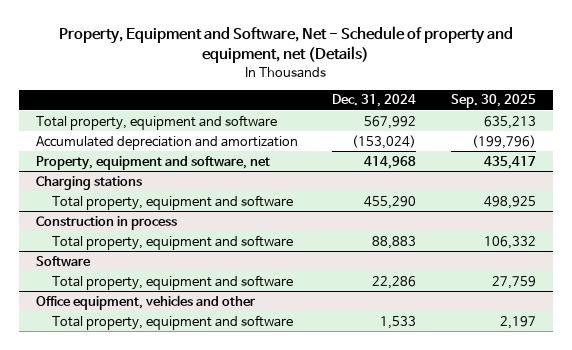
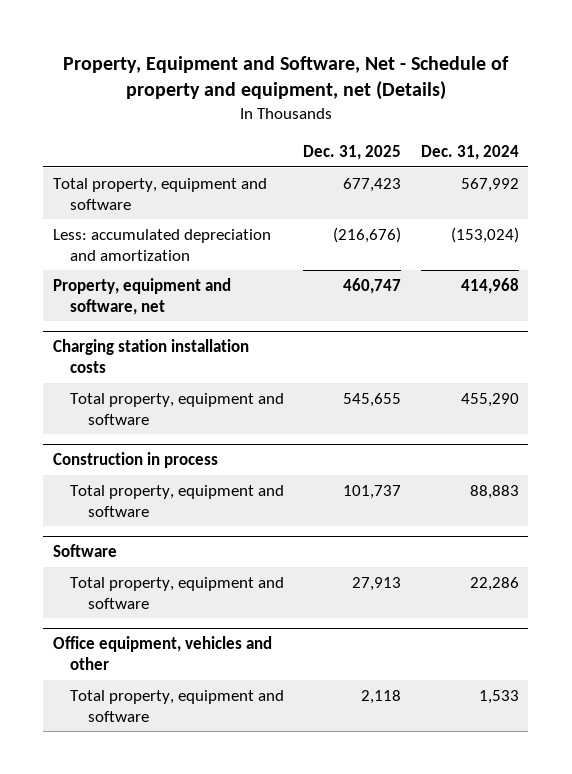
- | Dec. 31, 2024 | Sep. 30, 2025
+ | Dec. 31, 2025 | Dec. 31, 2024
- Accumulated depreciation and amortization | (153,024) | (199,796)
+ Less: accumulated depreciation and amortization | (216,676) | (153,024)
- Charging stations
+ Charging station installation costs

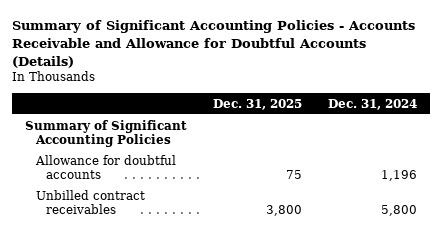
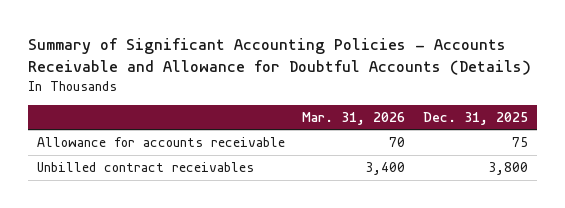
- | Dec. 31, 2025 | Dec. 31, 2024
+ | Mar. 31, 2026 | Dec. 31, 2025
- Summary of Significant Accounting Policies
- Allowance for doubtful accounts | 75 | 1,196
+ Allowance for accounts receivable | 70 | 75

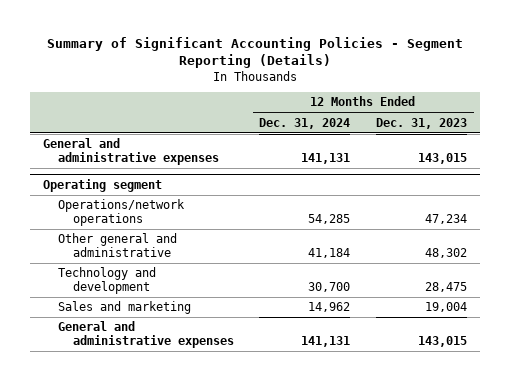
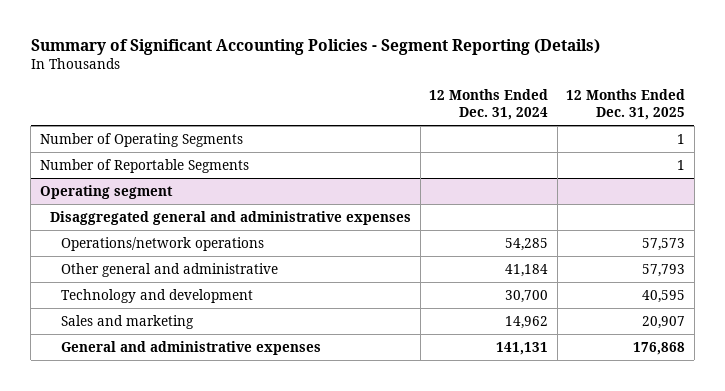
- | 12 Months Ended Dec. 31, 2024 | 12 Months Ended Dec. 31, 2023
+ | 12 Months Ended Dec. 31, 2024 | 12 Months Ended Dec. 31, 2025
- General and administrative expenses | 141,131 | 143,015
+ Number of Operating Segments | | 1
+ Number of Reportable Segments | | 1
@ Operating segment
+ Disaggregated general and administrative expenses

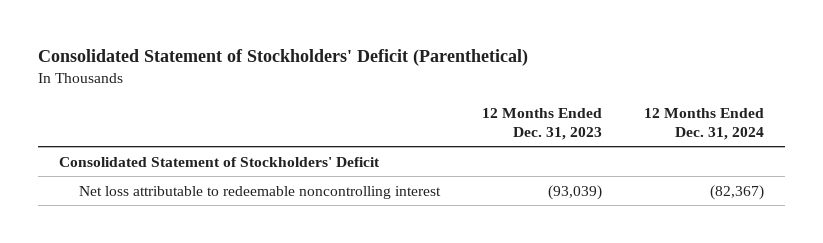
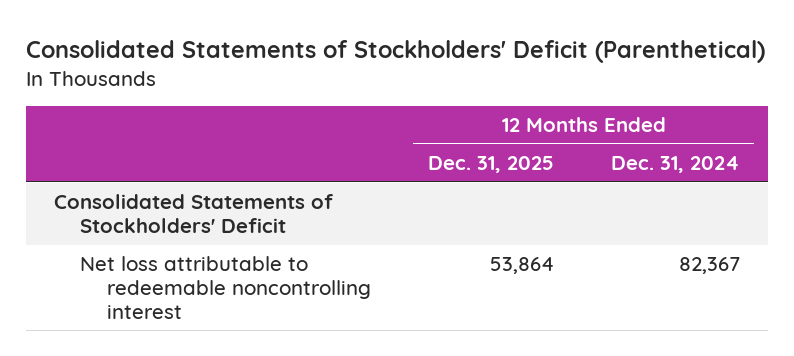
- Consolidated Statement of Stockholders' Deficit (Parenthetical)
+ Consolidated Statements of Stockholders' Deficit (Parenthetical)
- | 12 Months Ended Dec. 31, 2023 | 12 Months Ended Dec. 31, 2024
+ | 12 Months Ended Dec. 31, 2025 | 12 Months Ended Dec. 31, 2024
- Consolidated Statement of Stockholders' Deficit
- Net loss attributable to redeemable noncontrolling interest | (93,039) | (82,367)
+ Consolidated Statements of Stockholders' Deficit
+ Net loss attributable to redeemable noncontrolling interest | 53,864 | 82,367

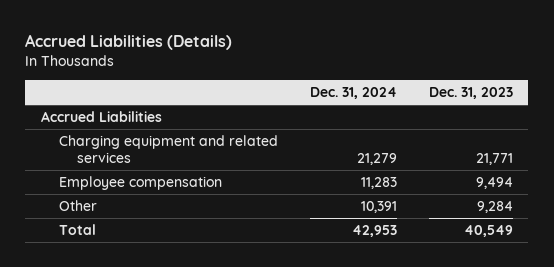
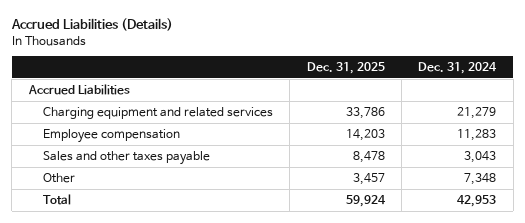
- | Dec. 31, 2024 | Dec. 31, 2023
+ | Dec. 31, 2025 | Dec. 31, 2024
- Other | 10,391 | 9,284
+ Sales and other taxes payable | 8,478 | 3,043
+ Other | 3,457 | 7,348

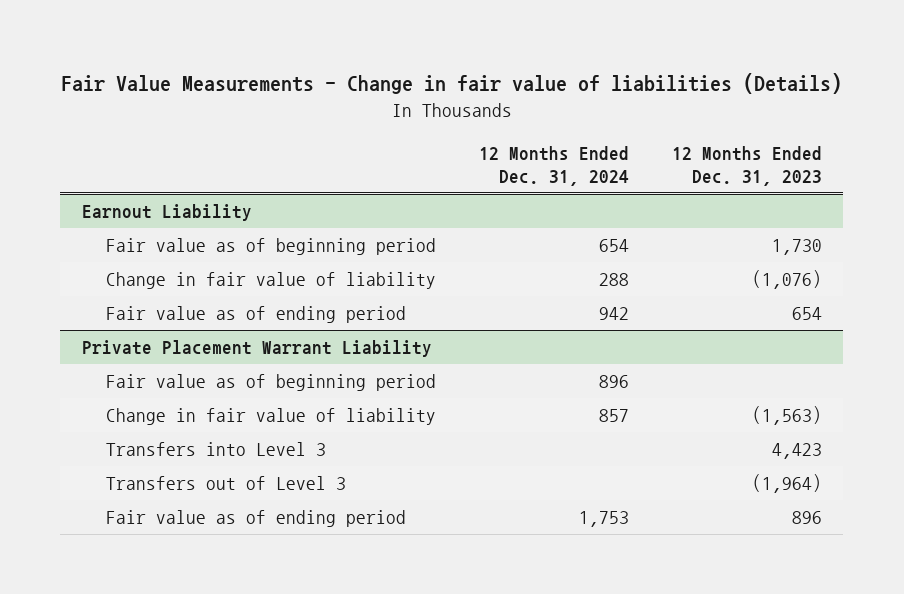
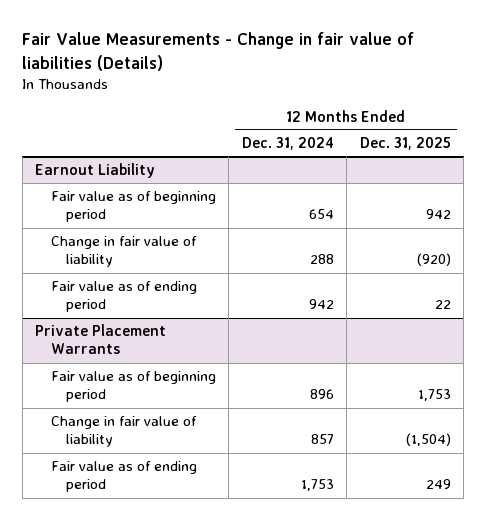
- | 12 Months Ended Dec. 31, 2024 | 12 Months Ended Dec. 31, 2023
+ | 12 Months Ended Dec. 31, 2024 | 12 Months Ended Dec. 31, 2025
- Private Placement Warrant Liability
+ Private Placement Warrants
- Transfers into Level 3 | | 4,423
- Transfers out of Level 3 | | (1,964)

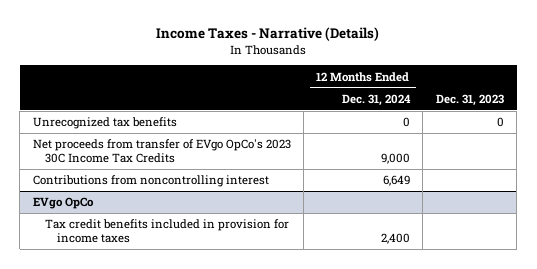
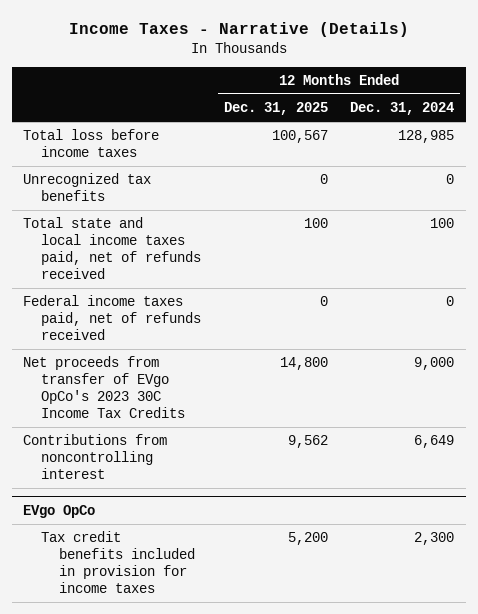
- | 12 Months Ended Dec. 31, 2024 | Dec. 31, 2023
+ | 12 Months Ended Dec. 31, 2025 | 12 Months Ended Dec. 31, 2024
+ Total loss before income taxes | 100,567 | 128,985
+ Total state and local income taxes paid, net of refunds received | 100 | 100
+ Federal income taxes paid, net of refunds received | 0 | 0
@ EVgo OpCo
- Tax credit benefits included in provision for income taxes | 2,400 |
+ Tax credit benefits included in provision for income taxes | 5,200 | 2,300

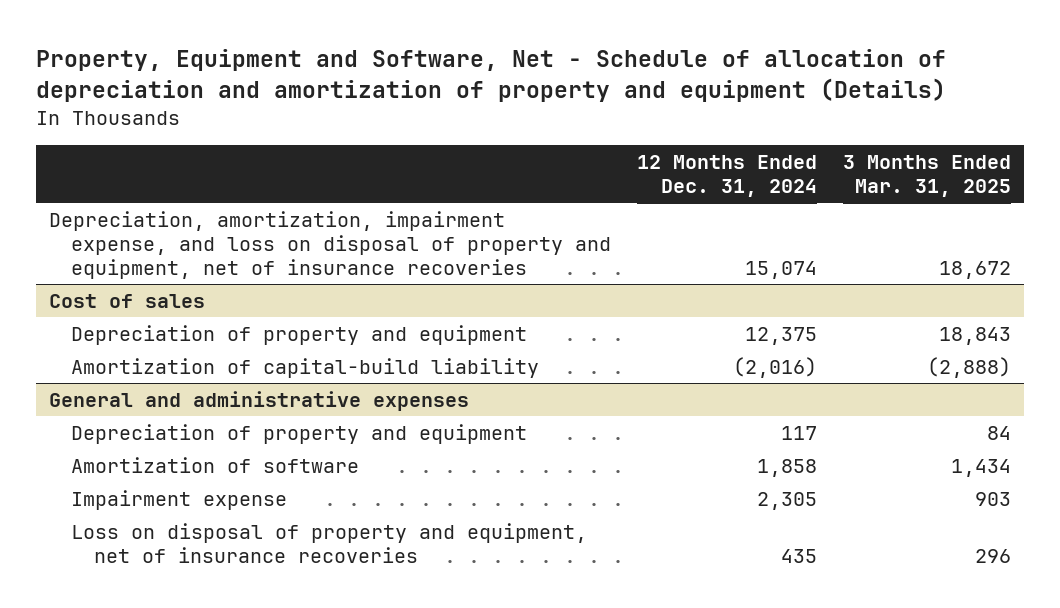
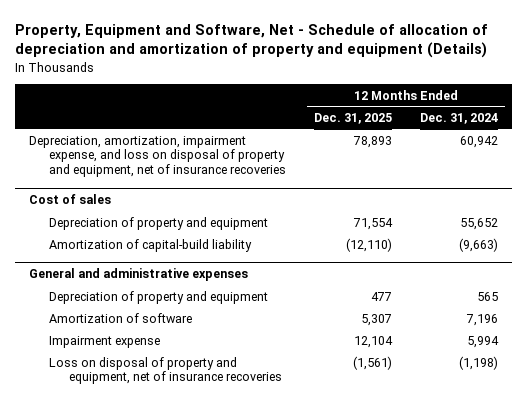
- | 12 Months Ended Dec. 31, 2024 | 3 Months Ended Mar. 31, 2025
+ | 12 Months Ended Dec. 31, 2025 | 12 Months Ended Dec. 31, 2024
- Depreciation, amortization, impairment expense, and loss on disposal of property and equipment, net of insurance recoveries | 15,074 | 18,672
+ Depreciation, amortization, impairment expense, and loss on disposal of property and equipment, net of insurance recoveries | 78,893 | 60,942
@ Cost of sales
- Depreciation of property and equipment | 12,375 | 18,843
- Amortization of capital-build liability | (2,016) | (2,888)
+ Depreciation of property and equipment | 71,554 | 55,652
+ Amortization of capital-build liability | (12,110) | (9,663)
@ General and administrative expenses
- Depreciation of property and equipment | 117 | 84
- Amortization of software | 1,858 | 1,434
- Impairment expense | 2,305 | 903
- Loss on disposal of property and equipment, net of insurance recoveries | 435 | 296
+ Depreciation of property and equipment | 477 | 565
+ Amortization of software | 5,307 | 7,196
+ Impairment expense | 12,104 | 5,994
+ Loss on disposal of property and equipment, net of insurance recoveries | (1,561) | (1,198)

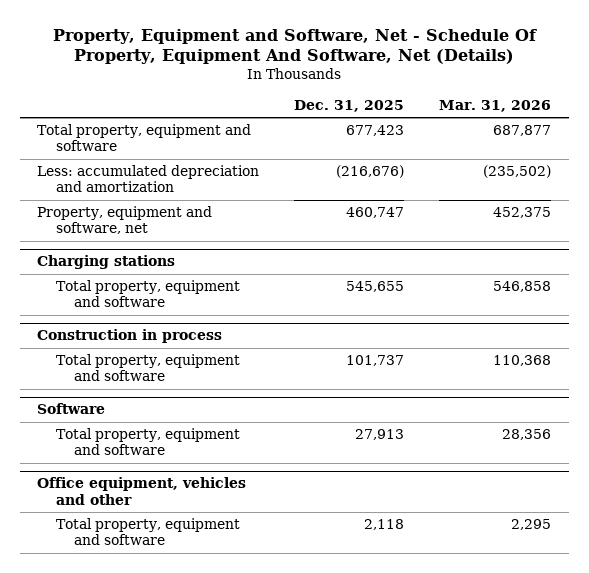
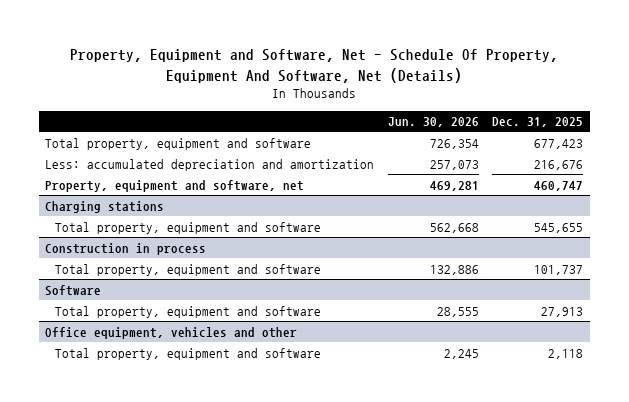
- | Dec. 31, 2025 | Mar. 31, 2026
+ | Jun. 30, 2026 | Dec. 31, 2025
- Less: accumulated depreciation and amortization | (216,676) | (235,502)
+ Less: accumulated depreciation and amortization | 257,073 | 216,676

